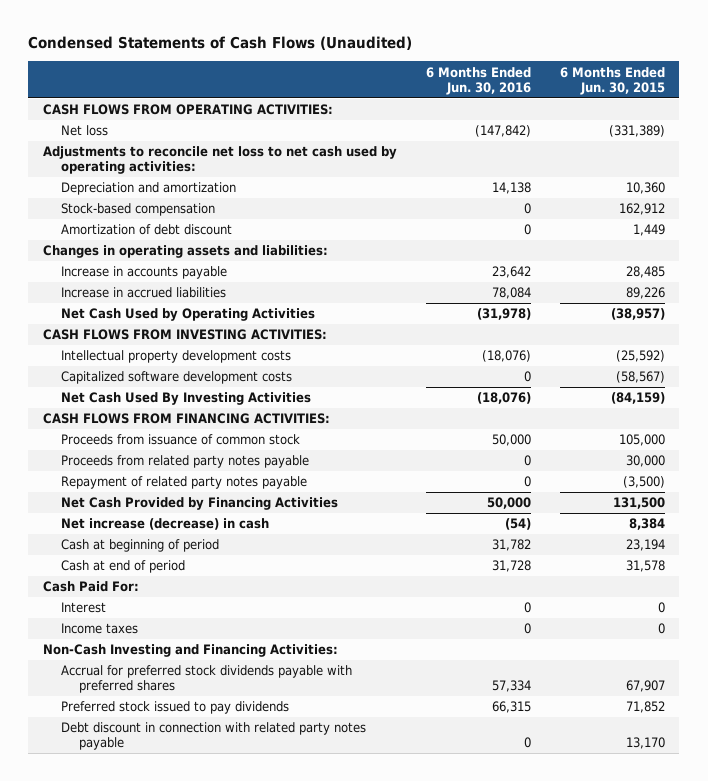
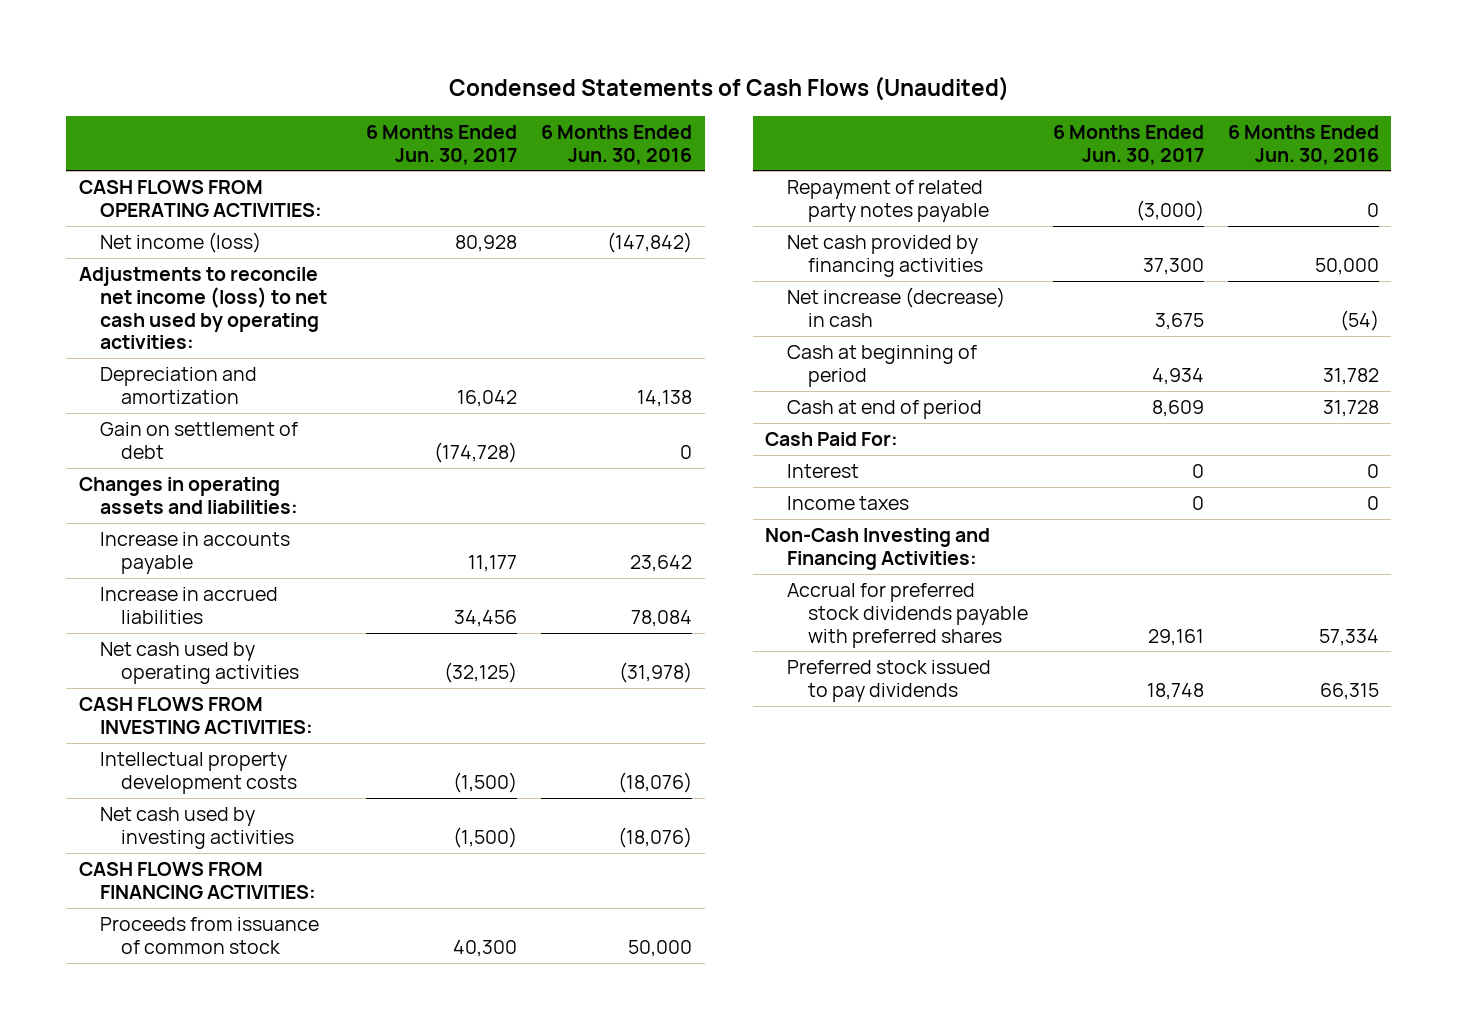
- | 6 Months Ended Jun. 30, 2016 | 6 Months Ended Jun. 30, 2015
+ | 6 Months Ended Jun. 30, 2017 | 6 Months Ended Jun. 30, 2016
- Net loss | (147,842) | (331,389)
- Adjustments to reconcile net loss to net cash used by operating activities:
+ Net income (loss) | 80,928 | (147,842)
+ Adjustments to reconcile net income (loss) to net cash used by operating activities:
- Stock-based compensation | 0 | 162,912
- Amortization of debt discount | 0 | 1,449
+ Gain on settlement of debt | (174,728) | 0
- Net Cash Used by Operating Activities | (31,978) | (38,957)
+ Net cash used by operating activities | (32,125) | (31,978)
- Capitalized software development costs | 0 | (58,567)
- Net Cash Used By Investing Activities | (18,076) | (84,159)
+ Net cash used by investing activities | (1,500) | (18,076)
- Proceeds from related party notes payable | 0 | 30,000
- Net Cash Provided by Financing Activities | 50,000 | 131,500
+ Net cash provided by financing activities | 37,300 | 50,000
- Debt discount in connection with related party notes payable | 0 | 13,170

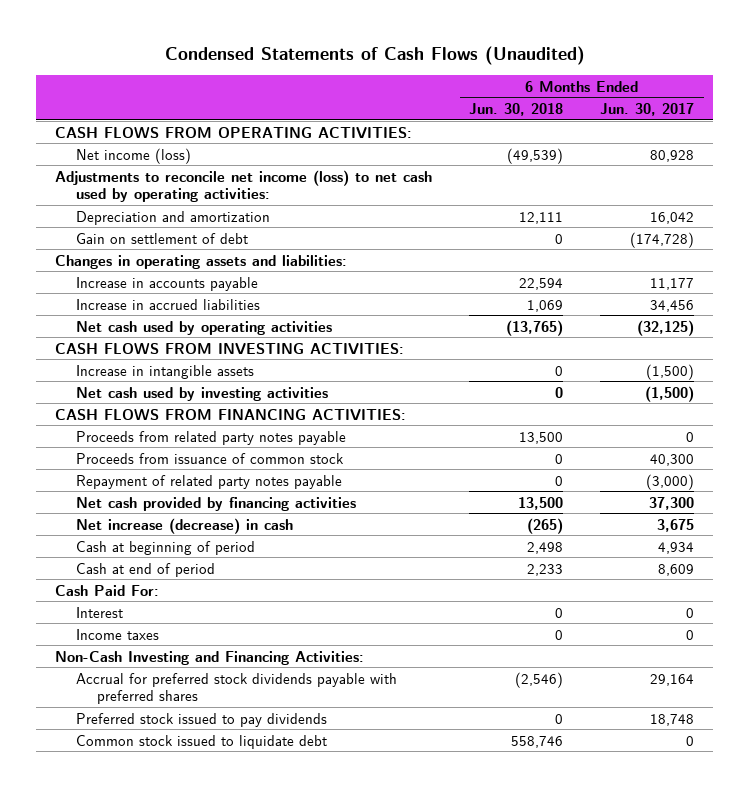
- | 6 Months Ended Jun. 30, 2017 | 6 Months Ended Jun. 30, 2016
+ | 6 Months Ended Jun. 30, 2018 | 6 Months Ended Jun. 30, 2017
- Intellectual property development costs | (1,500) | (18,076)
+ Increase in intangible assets | 0 | (1,500)
+ Proceeds from related party notes payable | 13,500 | 0
- Accrual for preferred stock dividends payable with preferred shares | 29,161 | 57,334
+ Accrual for preferred stock dividends payable with preferred shares | (2,546) | 29,164
+ Common stock issued to liquidate debt | 558,746 | 0

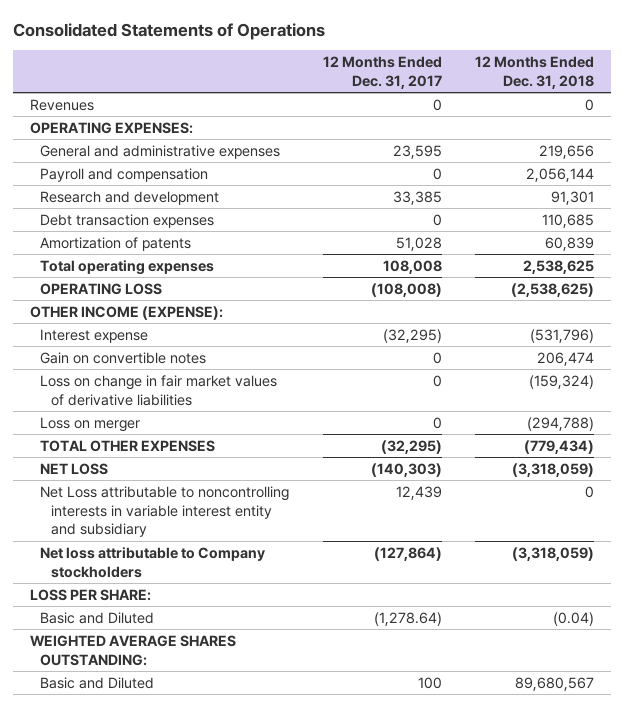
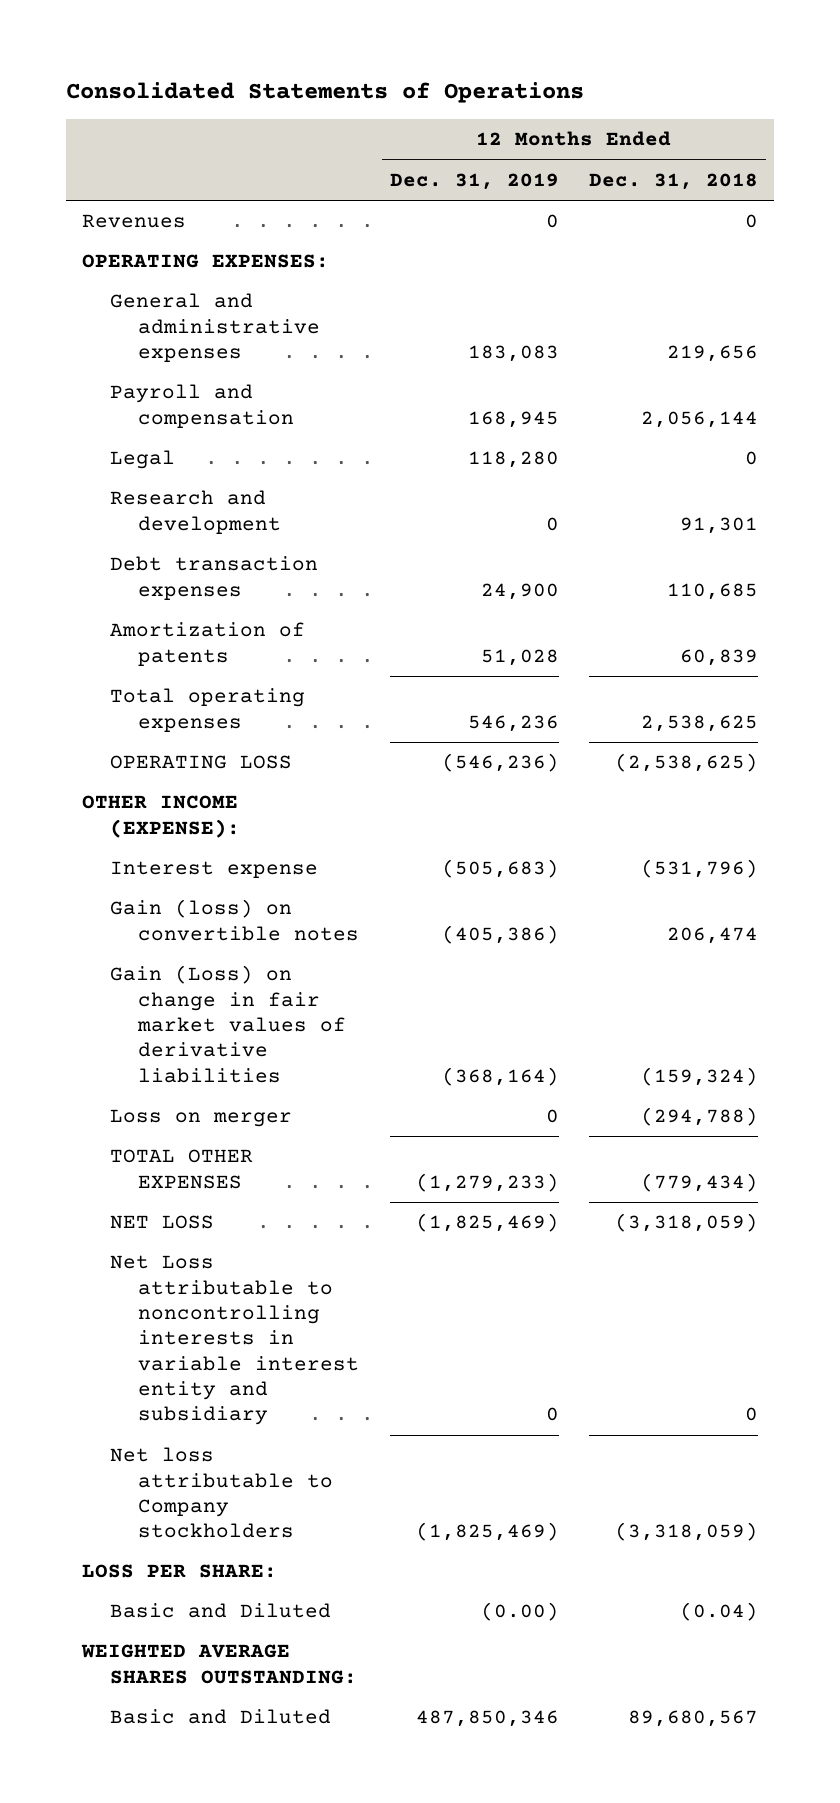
- | 12 Months Ended Dec. 31, 2017 | 12 Months Ended Dec. 31, 2018
+ | 12 Months Ended Dec. 31, 2019 | 12 Months Ended Dec. 31, 2018
+ Legal | 118,280 | 0
- Gain on convertible notes | 0 | 206,474
- Loss on change in fair market values of derivative liabilities | 0 | (159,324)
+ Gain (loss) on convertible notes | (405,386) | 206,474
+ Gain (Loss) on change in fair market values of derivative liabilities | (368,164) | (159,324)

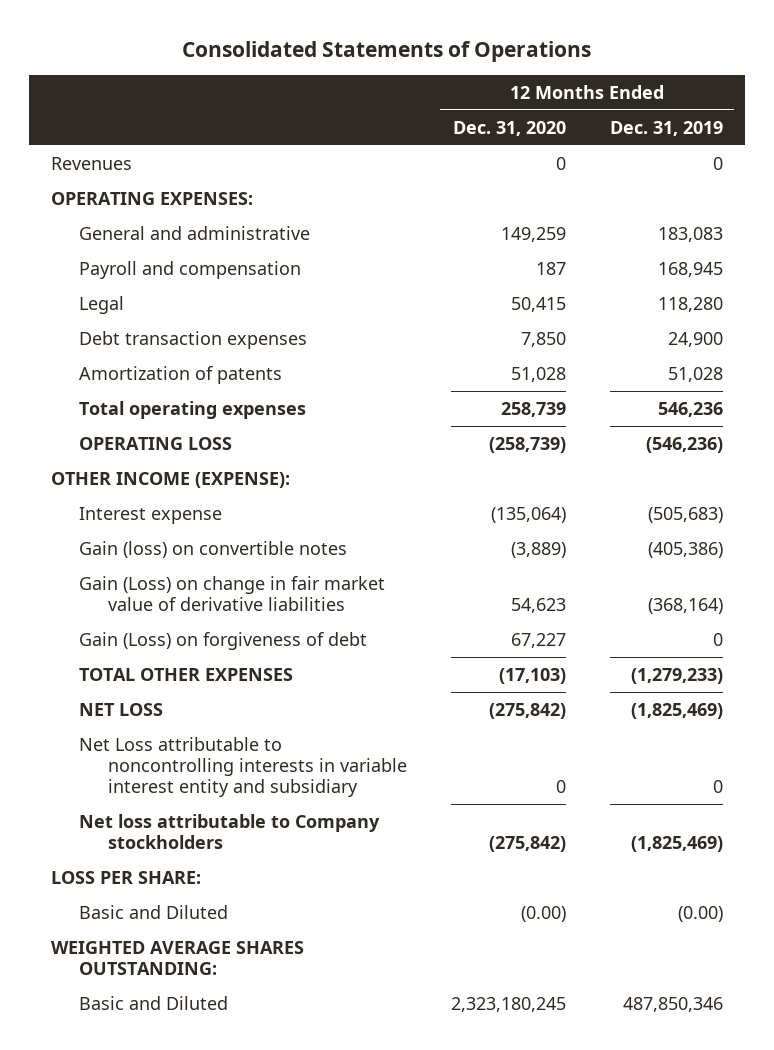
- | 12 Months Ended Dec. 31, 2019 | 12 Months Ended Dec. 31, 2018
+ | 12 Months Ended Dec. 31, 2020 | 12 Months Ended Dec. 31, 2019
- General and administrative expenses | 183,083 | 219,656
+ General and administrative | 149,259 | 183,083
- Research and development | 0 | 91,301
- Gain (Loss) on change in fair market values of derivative liabilities | (368,164) | (159,324)
- Loss on merger | 0 | (294,788)
+ Gain (Loss) on change in fair market value of derivative liabilities | 54,623 | (368,164)
+ Gain (Loss) on forgiveness of debt | 67,227 | 0

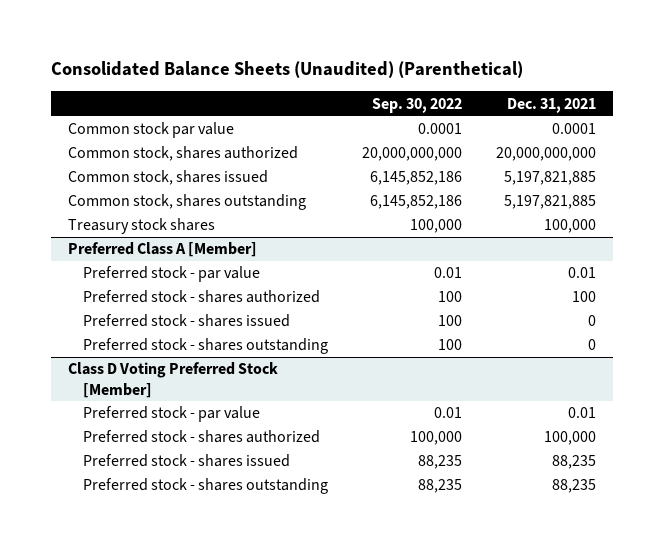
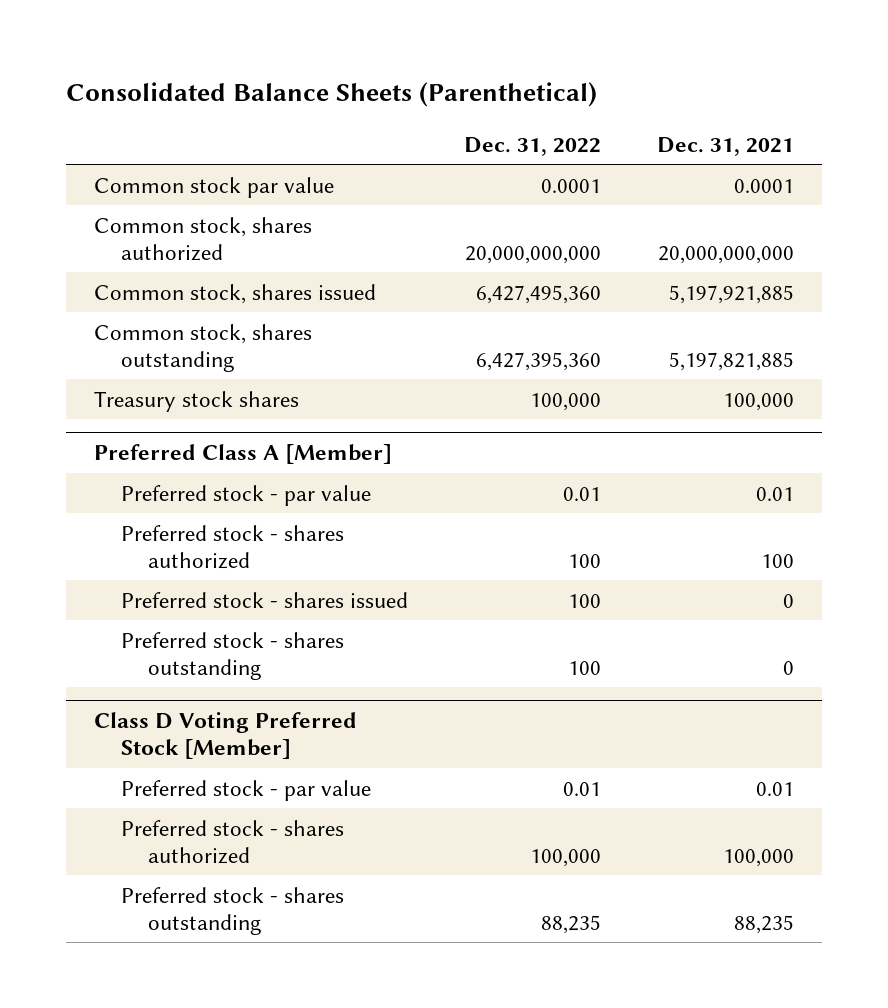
- Consolidated Balance Sheets (Unaudited) (Parenthetical)
+ Consolidated Balance Sheets (Parenthetical)
- | Sep. 30, 2022 | Dec. 31, 2021
+ | Dec. 31, 2022 | Dec. 31, 2021
- Common stock, shares issued | 6,145,852,186 | 5,197,821,885
+ Common stock, shares issued | 6,427,495,360 | 5,197,921,885
@ Class D Voting Preferred Stock [Member]
- Preferred stock - shares issued | 88,235 | 88,235

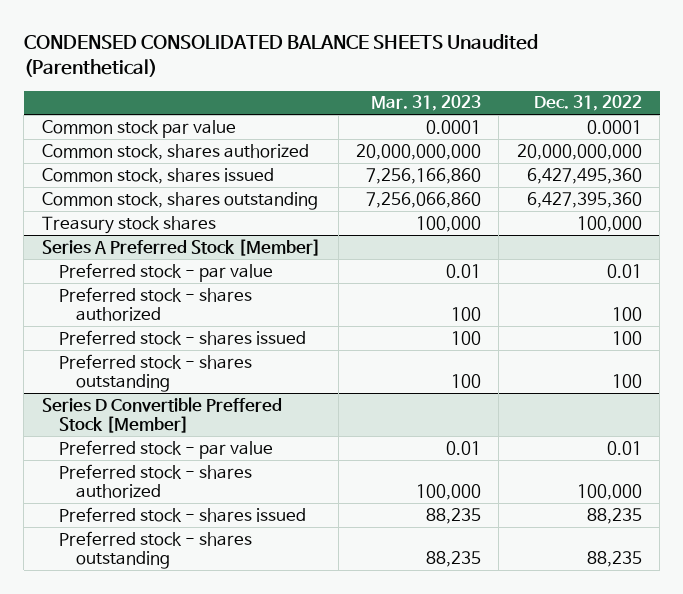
- Consolidated Balance Sheets (Parenthetical)
+ CONDENSED CONSOLIDATED BALANCE SHEETS Unaudited (Parenthetical)
- | Dec. 31, 2022 | Dec. 31, 2021
+ | Mar. 31, 2023 | Dec. 31, 2022
- Preferred Class A [Member]
+ Series A Preferred Stock [Member]
- Class D Voting Preferred Stock [Member]
+ Series D Convertible Preffered Stock [Member]
+ Preferred stock - shares issued | 88,235 | 88,235

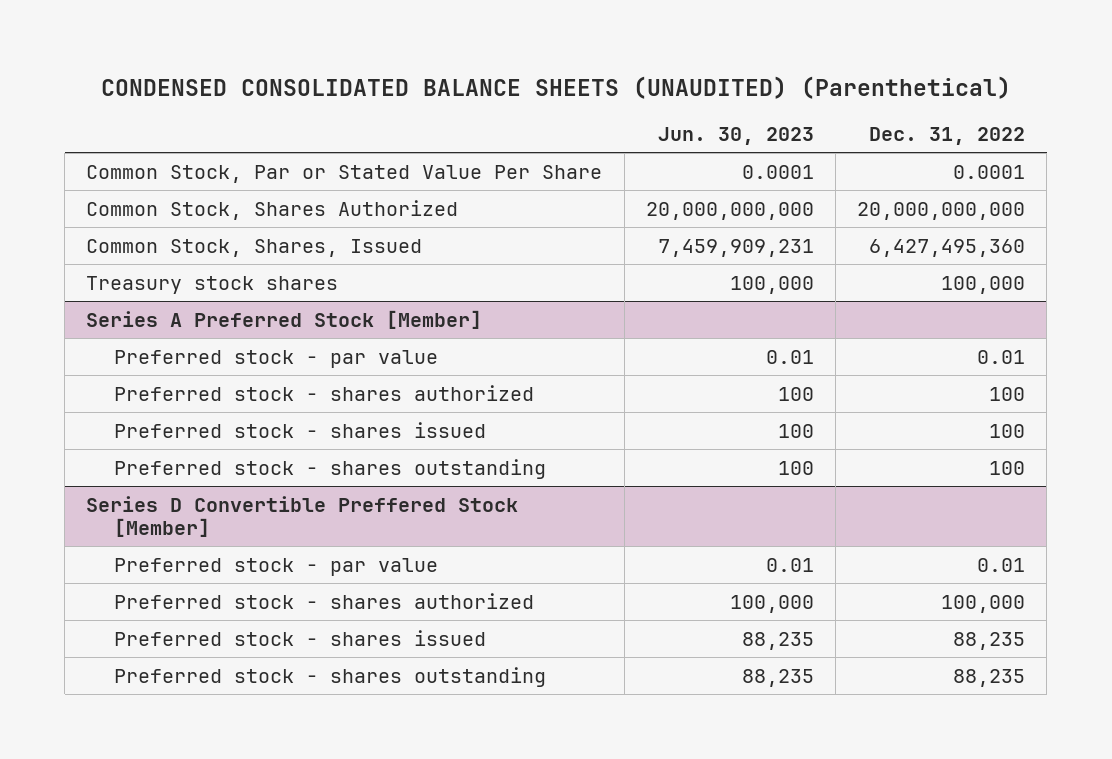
- CONDENSED CONSOLIDATED BALANCE SHEETS Unaudited (Parenthetical)
+ CONDENSED CONSOLIDATED BALANCE SHEETS (UNAUDITED) (Parenthetical)
- | Mar. 31, 2023 | Dec. 31, 2022
+ | Jun. 30, 2023 | Dec. 31, 2022
- Common stock par value | 0.0001 | 0.0001
- Common stock, shares authorized | 20,000,000,000 | 20,000,000,000
- Common stock, shares issued | 7,256,166,860 | 6,427,495,360
- Common stock, shares outstanding | 7,256,066,860 | 6,427,395,360
+ Common Stock, Par or Stated Value Per Share | 0.0001 | 0.0001
+ Common Stock, Shares Authorized | 20,000,000,000 | 20,000,000,000
+ Common Stock, Shares, Issued | 7,459,909,231 | 6,427,495,360

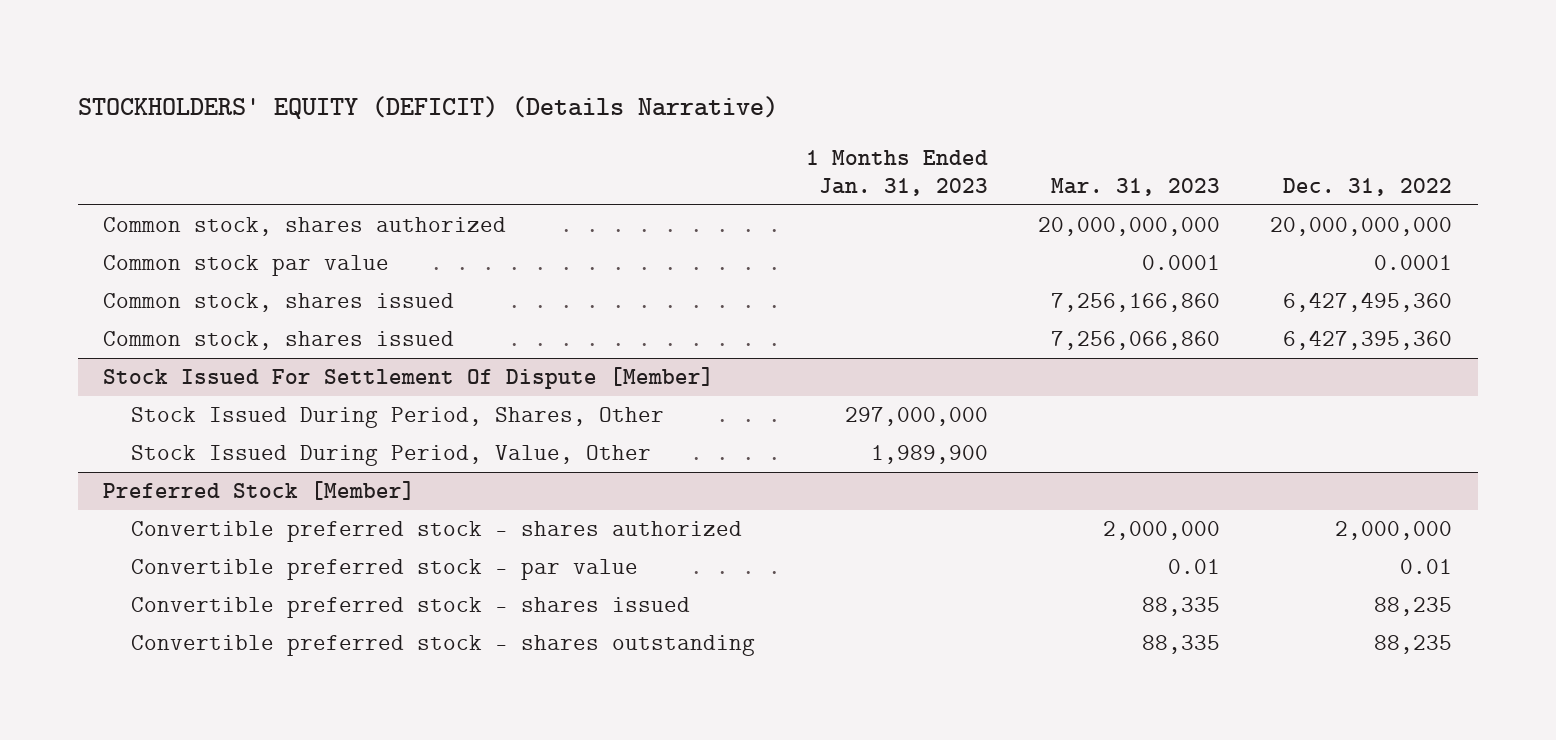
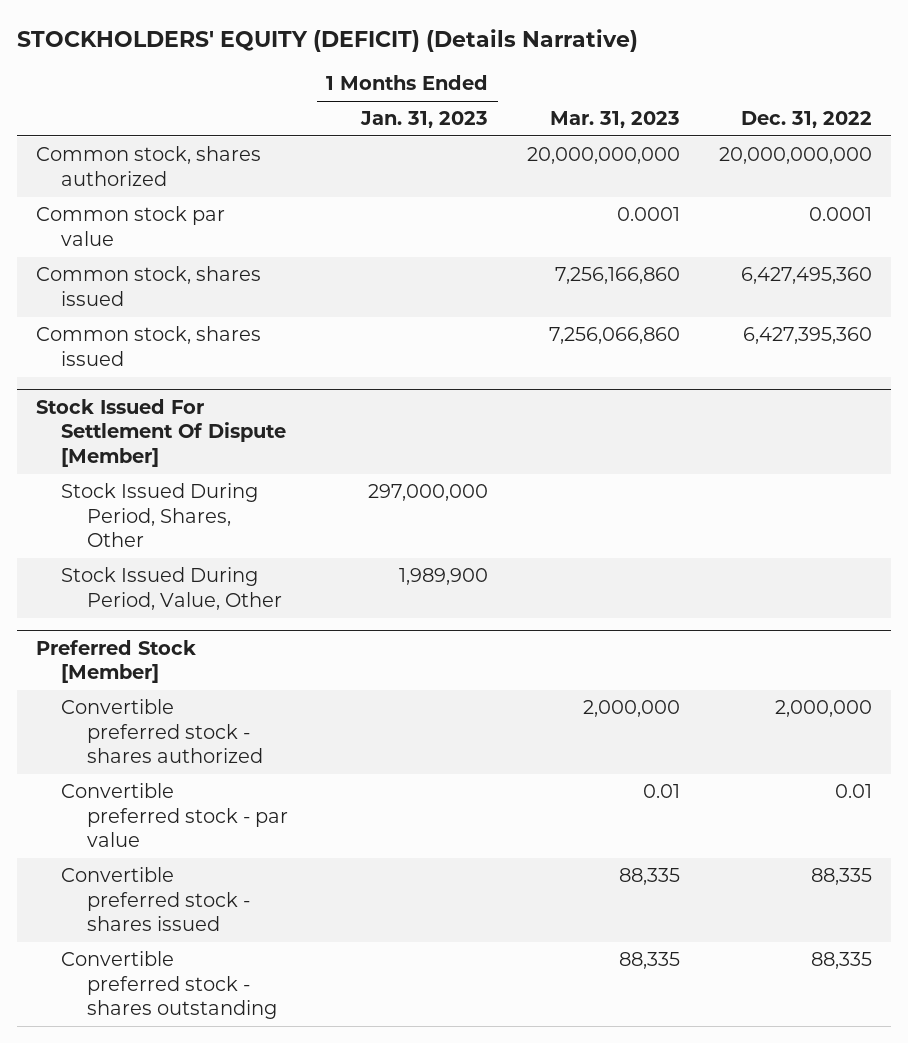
@ Preferred Stock [Member]
- Convertible preferred stock - shares issued | | 88,335 | 88,235
- Convertible preferred stock - shares outstanding | | 88,335 | 88,235
+ Convertible preferred stock - shares issued | | 88,335 | 88,335
+ Convertible preferred stock - shares outstanding | | 88,335 | 88,335

